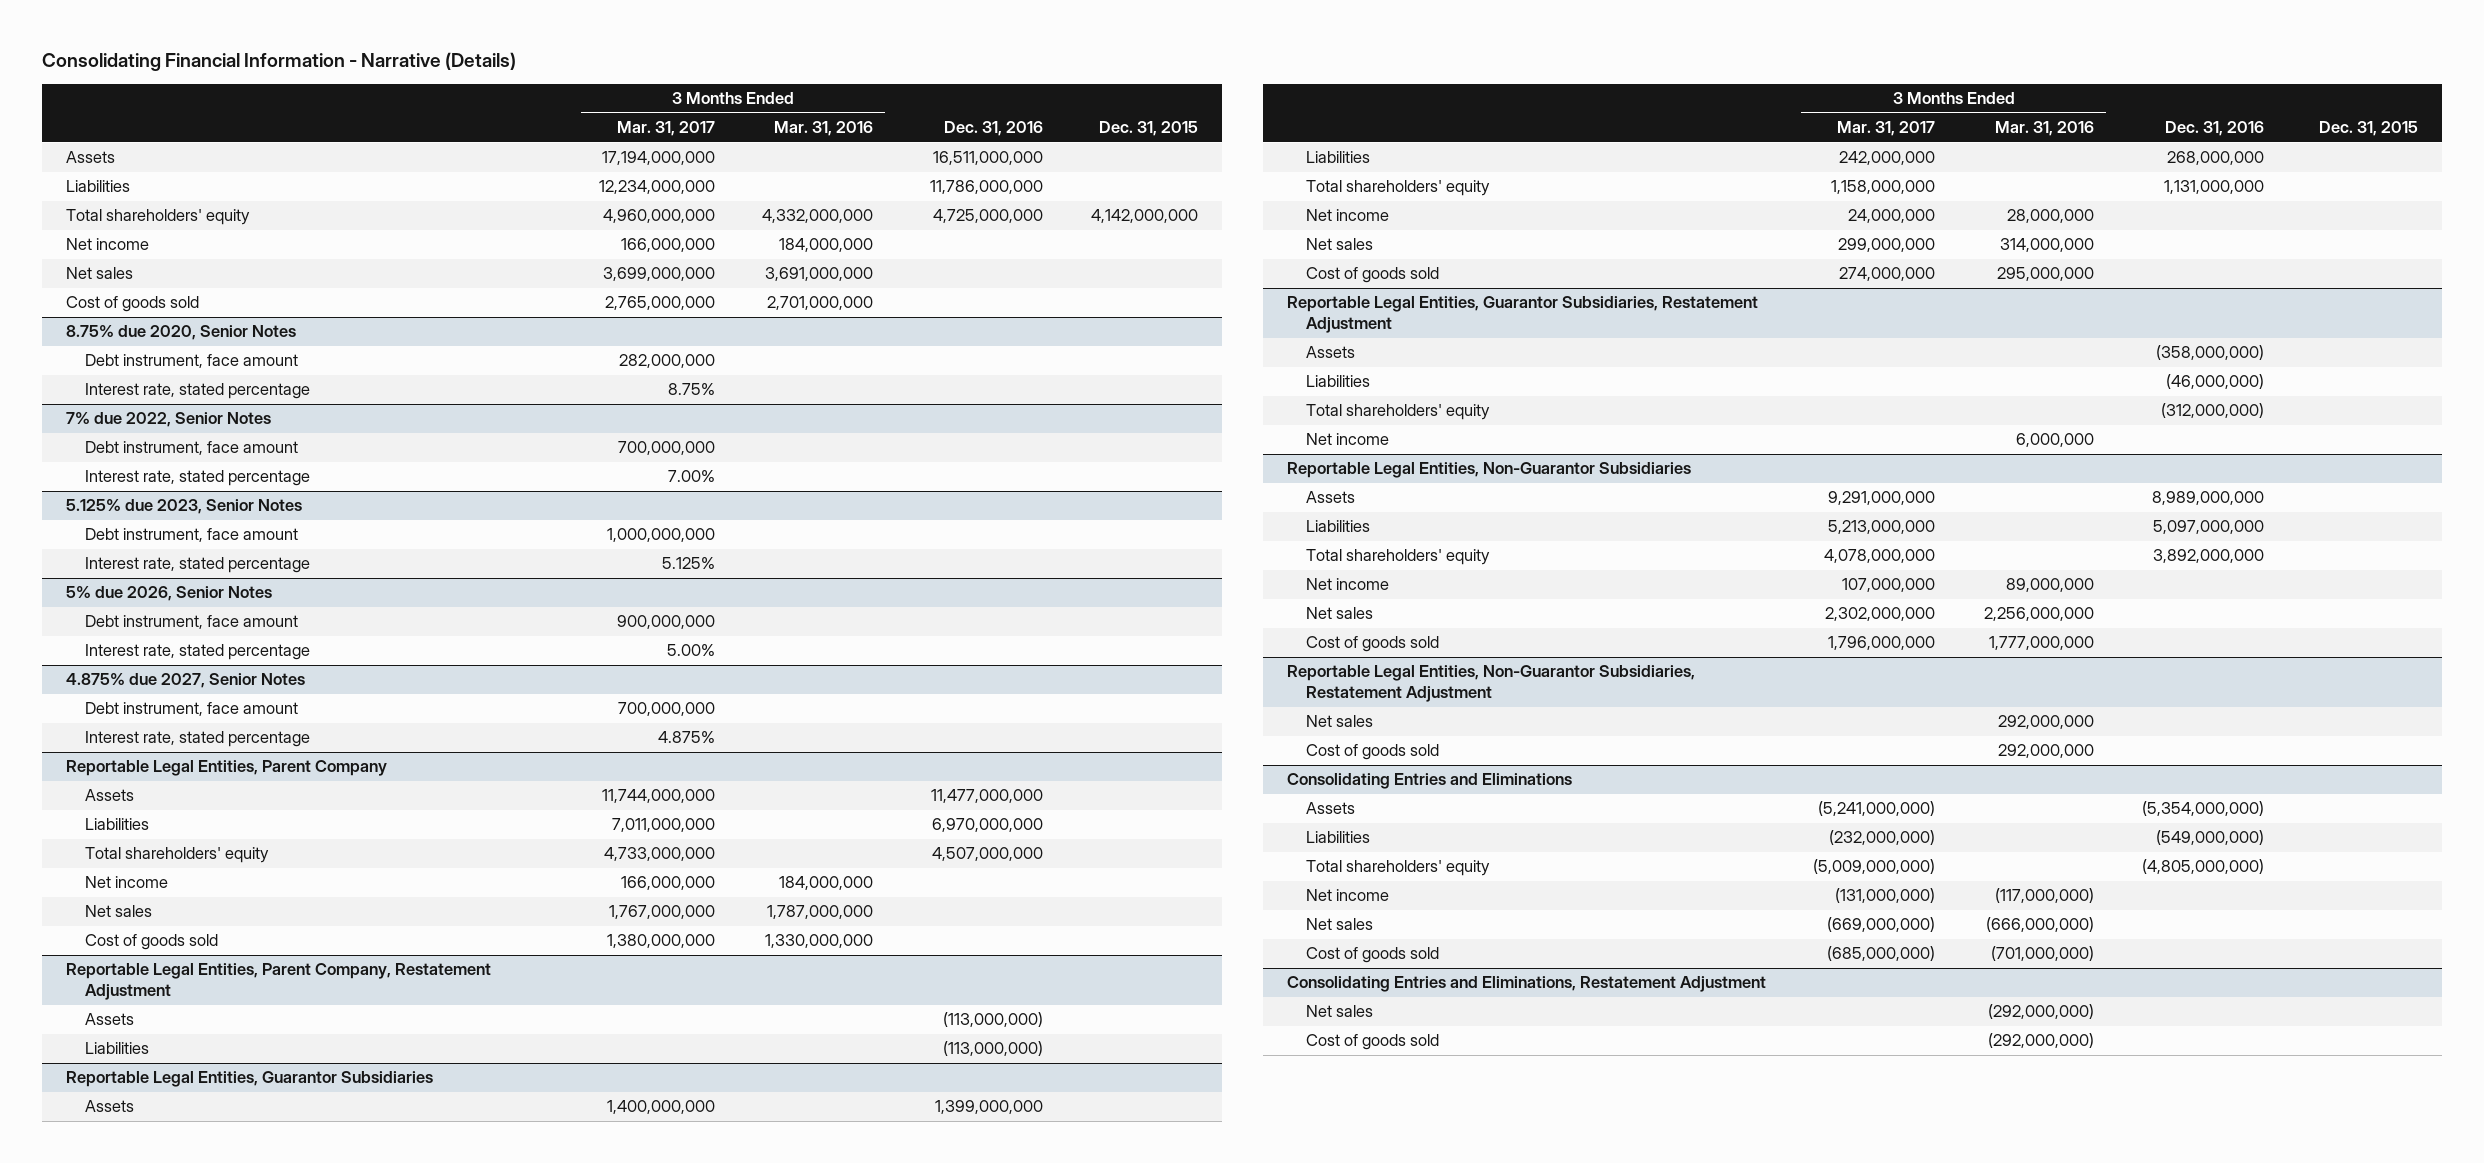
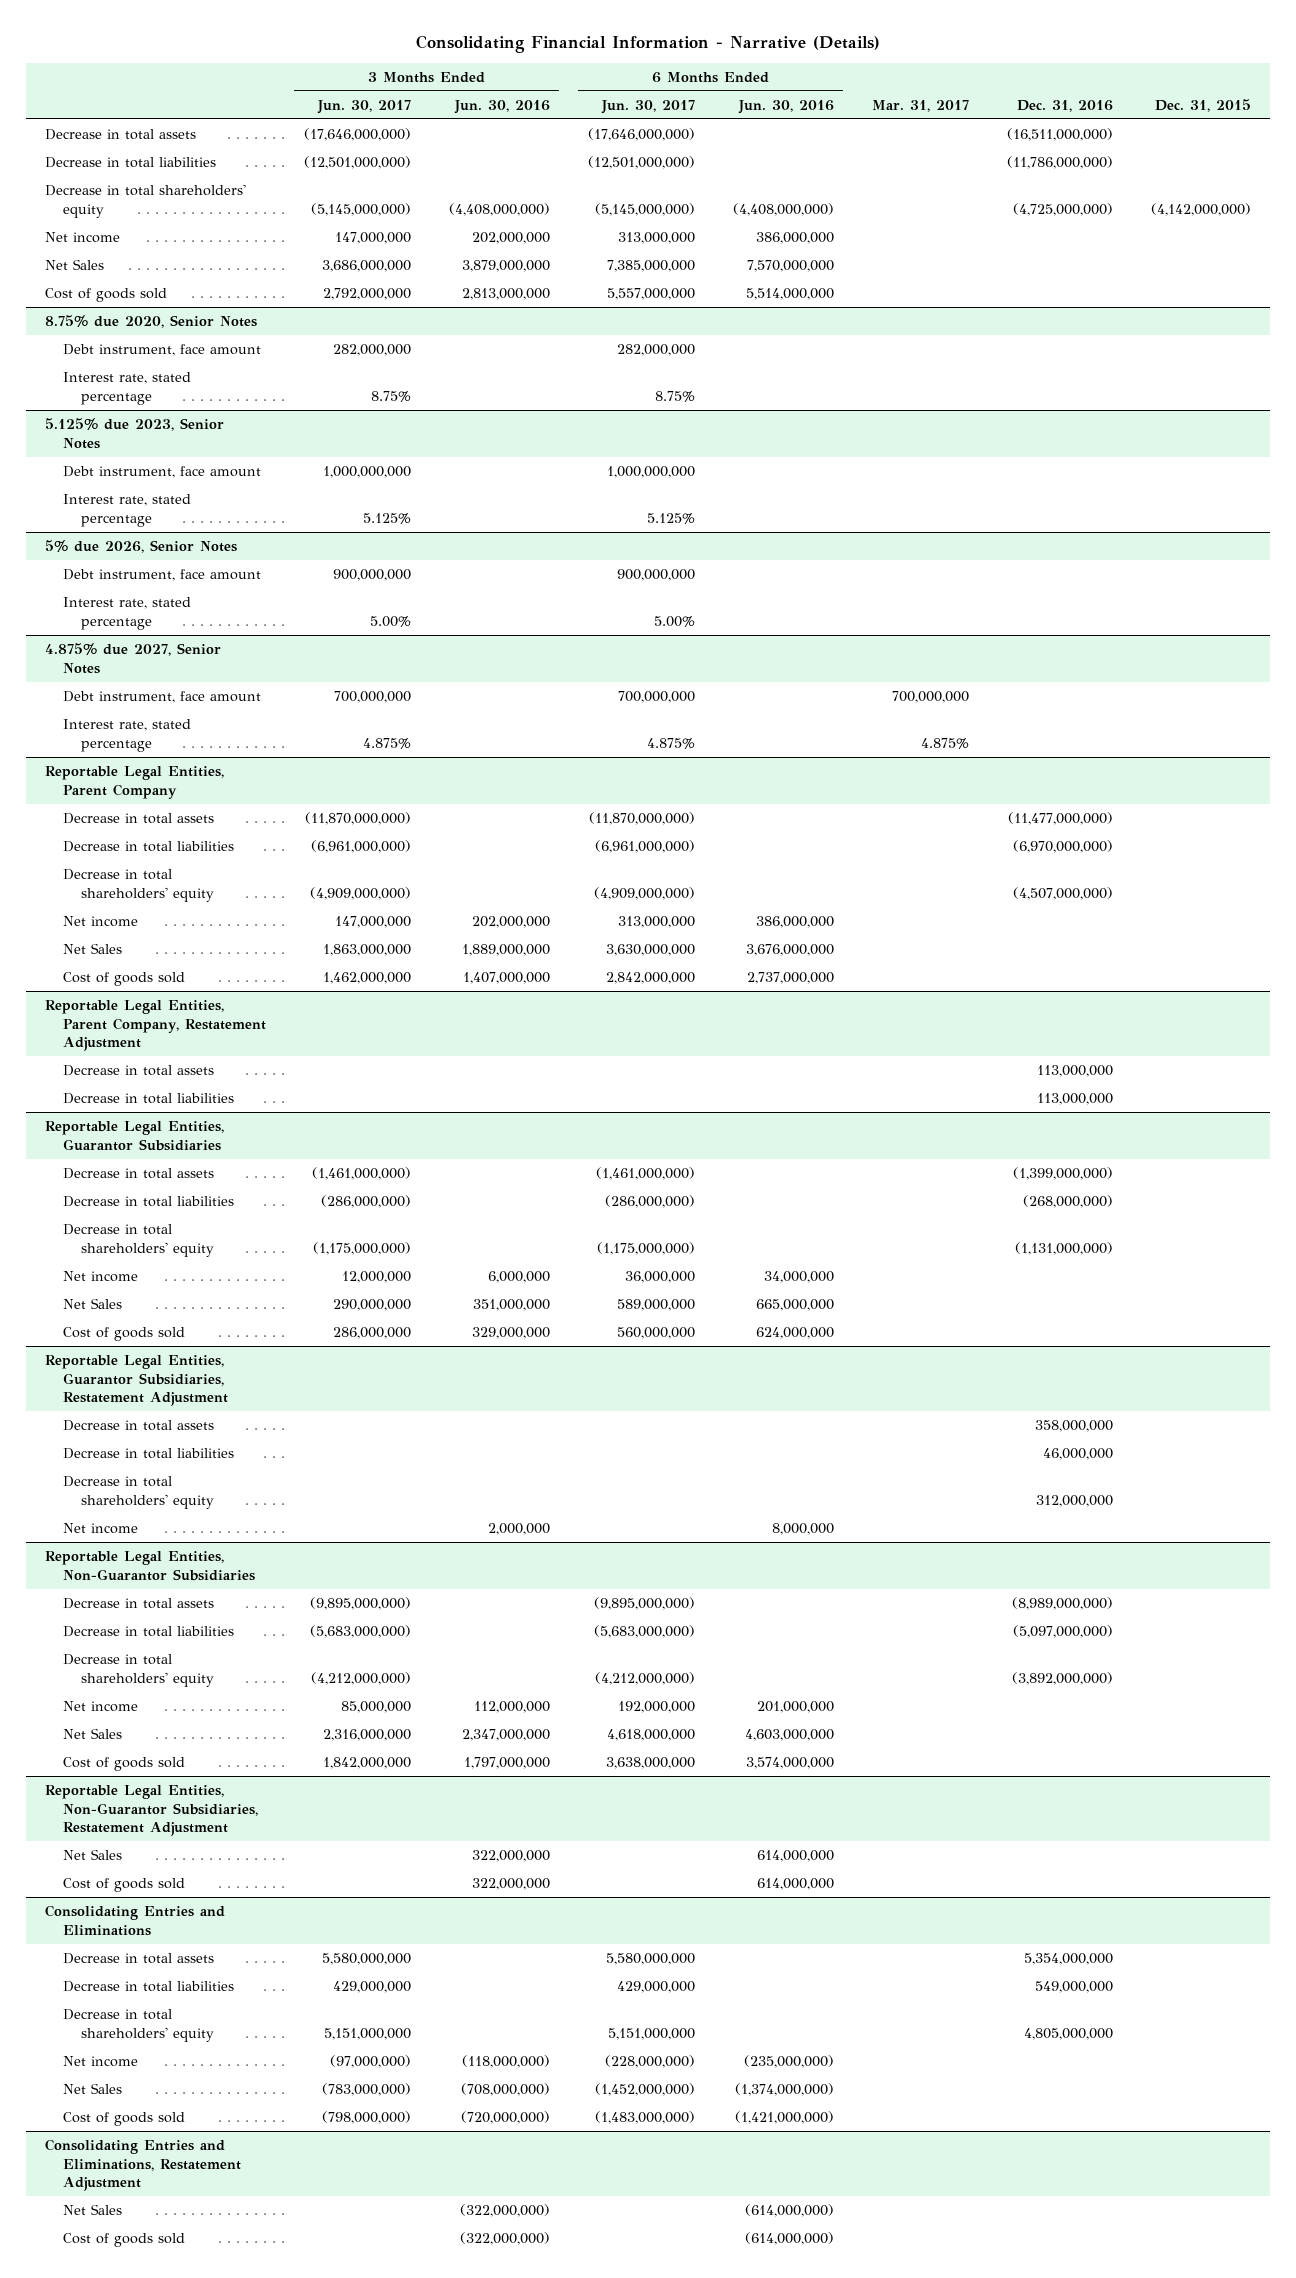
- | 3 Months Ended Mar. 31, 2017 | 3 Months Ended Mar. 31, 2016 | Dec. 31, 2016 | Dec. 31, 2015
+ | 3 Months Ended Jun. 30, 2017 | 3 Months Ended Jun. 30, 2016 | 6 Months Ended Jun. 30, 2017 | 6 Months Ended Jun. 30, 2016 | Mar. 31, 2017 | Dec. 31, 2016 | Dec. 31, 2015
- Assets | 17,194,000,000 | | 16,511,000,000 |
- Liabilities | 12,234,000,000 | | 11,786,000,000 |
- Total shareholders' equity | 4,960,000,000 | 4,332,000,000 | 4,725,000,000 | 4,142,000,000
+ Decrease in total assets | (17,646,000,000) | | (17,646,000,000) | | | (16,511,000,000) |
+ Decrease in total liabilities | (12,501,000,000) | | (12,501,000,000) | | | (11,786,000,000) |
+ Decrease in total shareholders' equity | (5,145,000,000) | (4,408,000,000) | (5,145,000,000) | (4,408,000,000) | | (4,725,000,000) | (4,142,000,000)
- Net sales | 3,699,000,000 | 3,691,000,000 | |
+ Net Sales | 3,686,000,000 | 3,879,000,000 | 7,385,000,000 | 7,570,000,000 | | |
- 7% due 2022, Senior Notes
- Debt instrument, face amount | 700,000,000 | | |
- Interest rate, stated percentage | 7.00% | | |
@ Reportable Legal Entities, Parent Company
- Assets | 11,744,000,000 | | 11,477,000,000 |
- Liabilities | 7,011,000,000 | | 6,970,000,000 |
- Total shareholders' equity | 4,733,000,000 | | 4,507,000,000 |
+ Decrease in total assets | (11,870,000,000) | | (11,870,000,000) | | | (11,477,000,000) |
+ Decrease in total liabilities | (6,961,000,000) | | (6,961,000,000) | | | (6,970,000,000) |
+ Decrease in total shareholders' equity | (4,909,000,000) | | (4,909,000,000) | | | (4,507,000,000) |
- Net sales | 1,767,000,000 | 1,787,000,000 | |
+ Net Sales | 1,863,000,000 | 1,889,000,000 | 3,630,000,000 | 3,676,000,000 | | |
@ Reportable Legal Entities, Parent Company, Restatement Adjustment
- Assets | | | (113,000,000) |
- Liabilities | | | (113,000,000) |
+ Decrease in total assets | | | | | | 113,000,000 |
+ Decrease in total liabilities | | | | | | 113,000,000 |
@ Reportable Legal Entities, Guarantor Subsidiaries
- Assets | 1,400,000,000 | | 1,399,000,000 |
- Liabilities | 242,000,000 | | 268,000,000 |
- Total shareholders' equity | 1,158,000,000 | | 1,131,000,000 |
+ Decrease in total assets | (1,461,000,000) | | (1,461,000,000) | | | (1,399,000,000) |
+ Decrease in total liabilities | (286,000,000) | | (286,000,000) | | | (268,000,000) |
+ Decrease in total shareholders' equity | (1,175,000,000) | | (1,175,000,000) | | | (1,131,000,000) |
- Net sales | 299,000,000 | 314,000,000 | |
+ Net Sales | 290,000,000 | 351,000,000 | 589,000,000 | 665,000,000 | | |
@ Reportable Legal Entities, Guarantor Subsidiaries, Restatement Adjustment
- Assets | | | (358,000,000) |
- Liabilities | | | (46,000,000) |
- Total shareholders' equity | | | (312,000,000) |
+ Decrease in total assets | | | | | | 358,000,000 |
+ Decrease in total liabilities | | | | | | 46,000,000 |
+ Decrease in total shareholders' equity | | | | | | 312,000,000 |
@ Reportable Legal Entities, Non-Guarantor Subsidiaries
- Assets | 9,291,000,000 | | 8,989,000,000 |
- Liabilities | 5,213,000,000 | | 5,097,000,000 |
- Total shareholders' equity | 4,078,000,000 | | 3,892,000,000 |
+ Decrease in total assets | (9,895,000,000) | | (9,895,000,000) | | | (8,989,000,000) |
+ Decrease in total liabilities | (5,683,000,000) | | (5,683,000,000) | | | (5,097,000,000) |
+ Decrease in total shareholders' equity | (4,212,000,000) | | (4,212,000,000) | | | (3,892,000,000) |
- Net sales | 2,302,000,000 | 2,256,000,000 | |
+ Net Sales | 2,316,000,000 | 2,347,000,000 | 4,618,000,000 | 4,603,000,000 | | |
@ Reportable Legal Entities, Non-Guarantor Subsidiaries, Restatement Adjustment
- Net sales | | 292,000,000 | |
+ Net Sales | | 322,000,000 | | 614,000,000 | | |
@ Consolidating Entries and Eliminations
- Assets | (5,241,000,000) | | (5,354,000,000) |
- Liabilities | (232,000,000) | | (549,000,000) |
- Total shareholders' equity | (5,009,000,000) | | (4,805,000,000) |
+ Decrease in total assets | 5,580,000,000 | | 5,580,000,000 | | | 5,354,000,000 |
+ Decrease in total liabilities | 429,000,000 | | 429,000,000 | | | 549,000,000 |
+ Decrease in total shareholders' equity | 5,151,000,000 | | 5,151,000,000 | | | 4,805,000,000 |
- Net sales | (669,000,000) | (666,000,000) | |
+ Net Sales | (783,000,000) | (708,000,000) | (1,452,000,000) | (1,374,000,000) | | |
@ Consolidating Entries and Eliminations, Restatement Adjustment
- Net sales | | (292,000,000) | |
+ Net Sales | | (322,000,000) | | (614,000,000) | | |

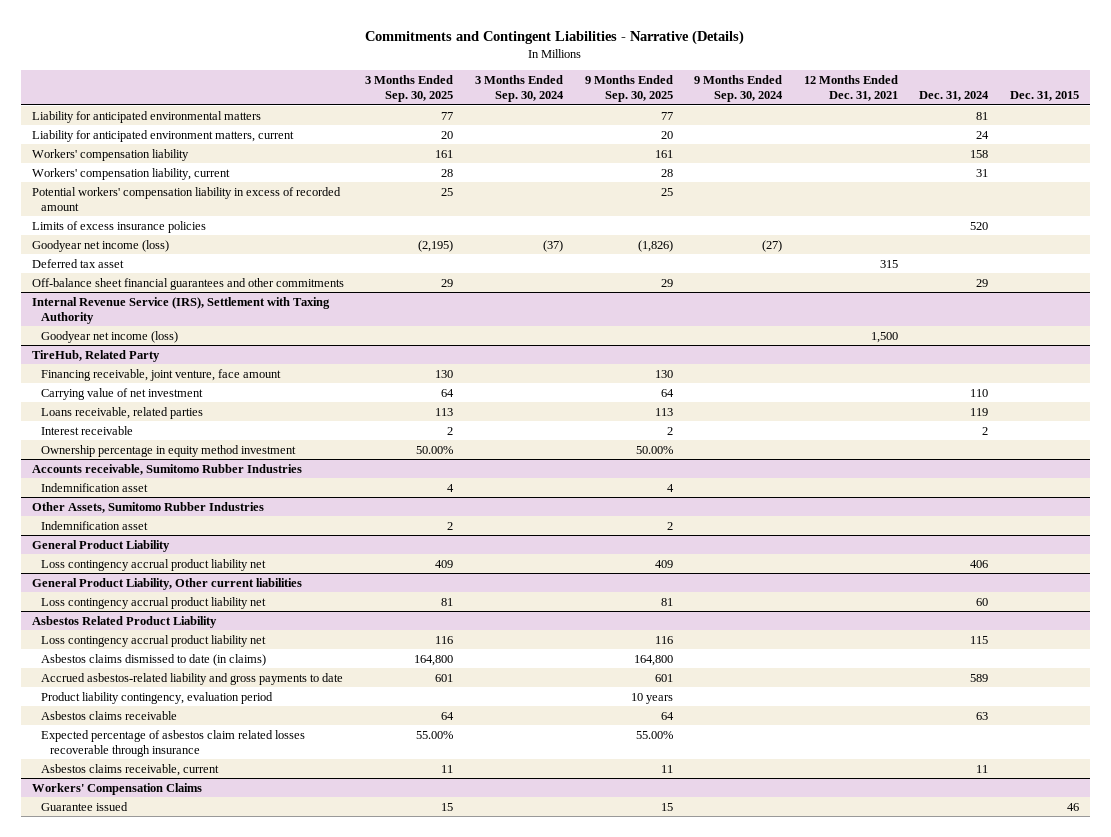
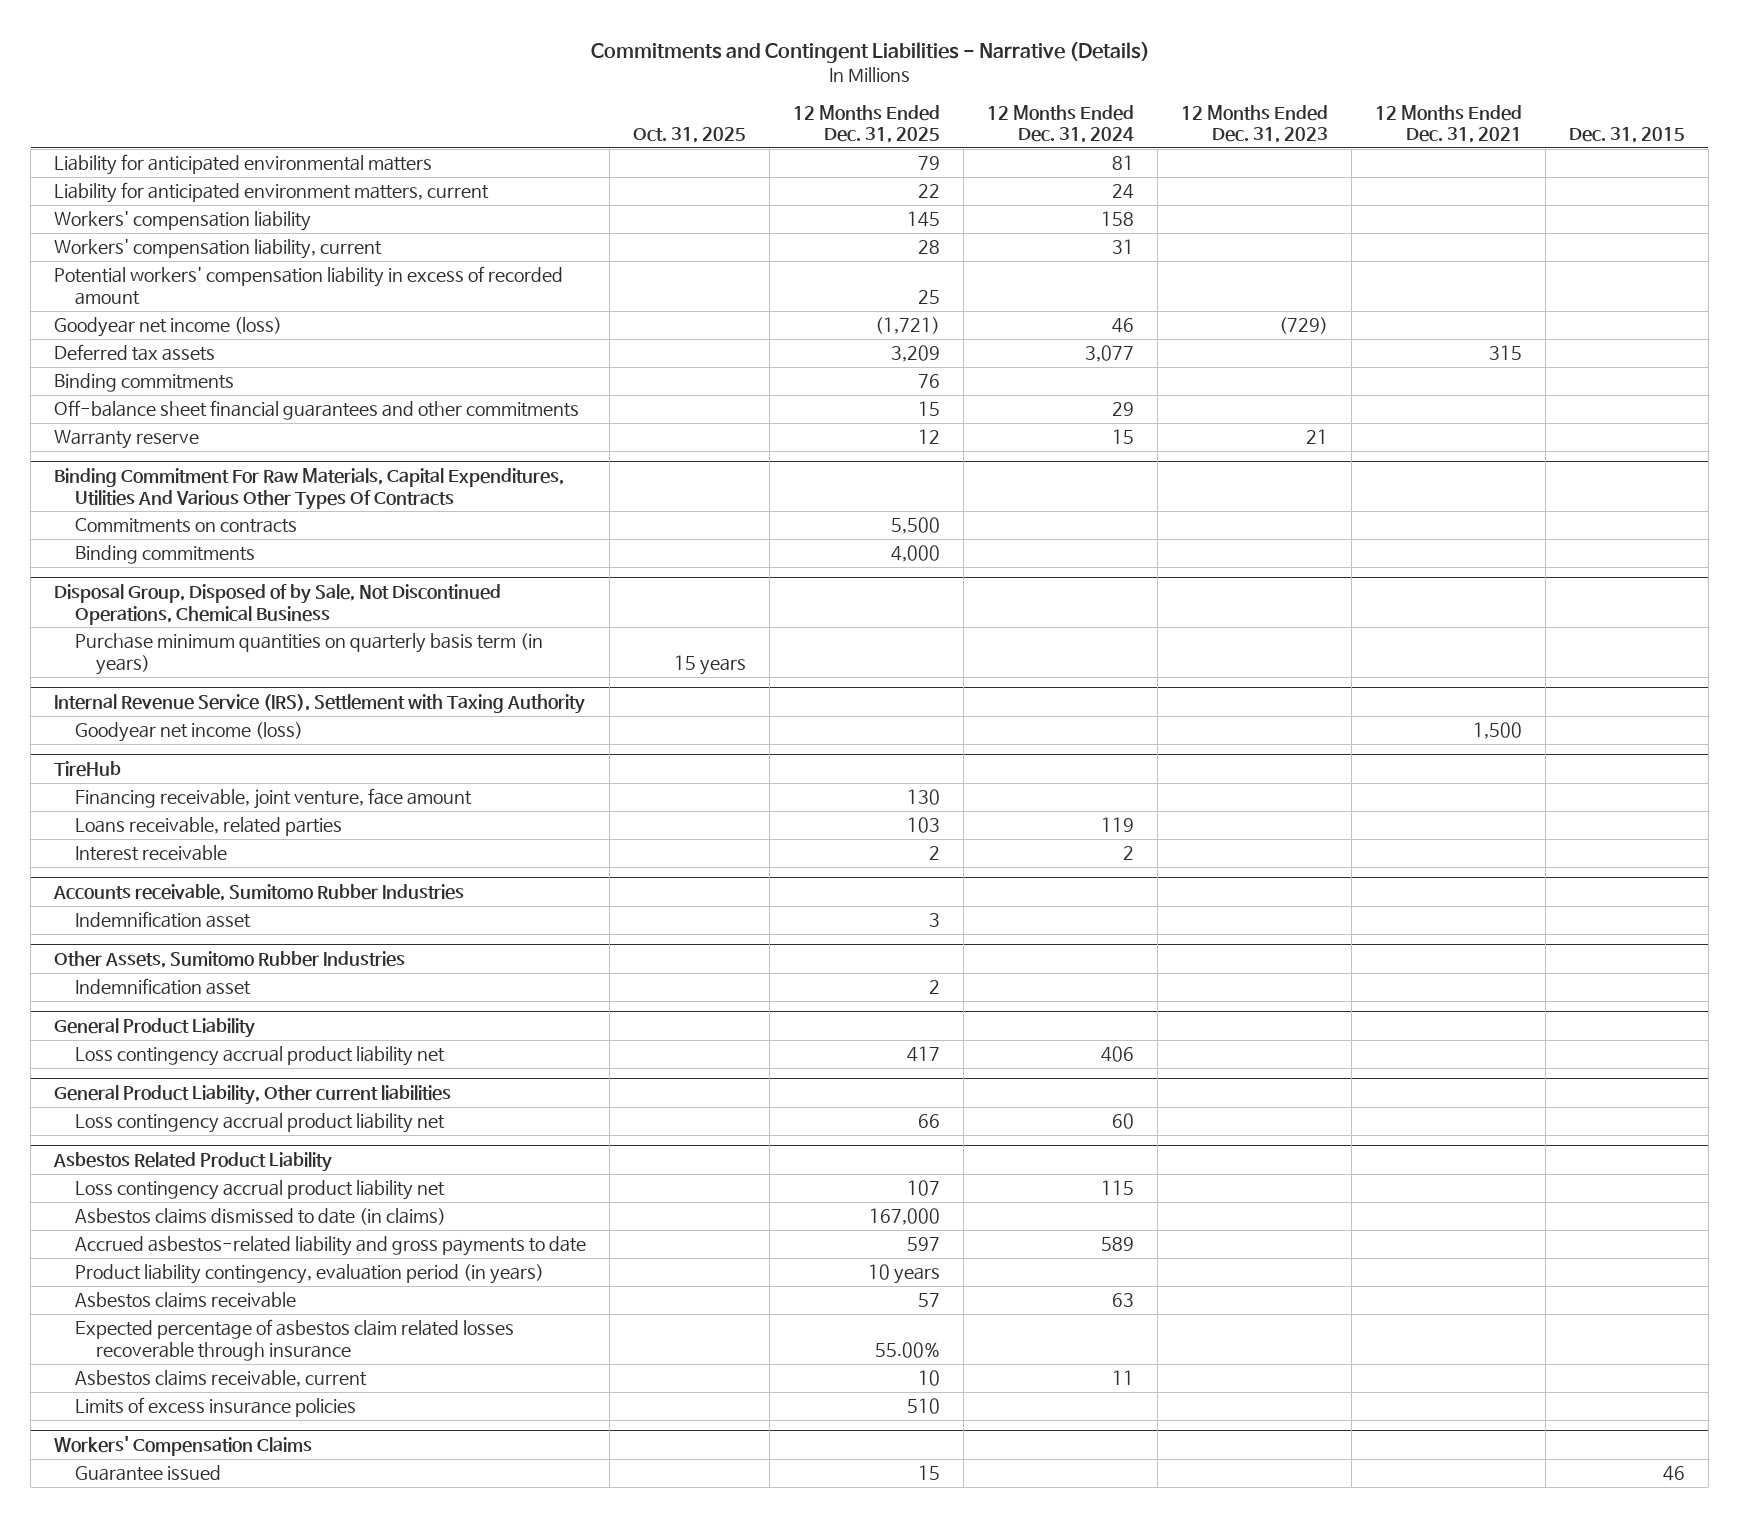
- | 3 Months Ended Sep. 30, 2025 | 3 Months Ended Sep. 30, 2024 | 9 Months Ended Sep. 30, 2025 | 9 Months Ended Sep. 30, 2024 | 12 Months Ended Dec. 31, 2021 | Dec. 31, 2024 | Dec. 31, 2015
+ | Oct. 31, 2025 | 12 Months Ended Dec. 31, 2025 | 12 Months Ended Dec. 31, 2024 | 12 Months Ended Dec. 31, 2023 | 12 Months Ended Dec. 31, 2021 | Dec. 31, 2015
- Limits of excess insurance policies | | | | | | 520 |
- Deferred tax asset | | | | | 315 | |
+ Deferred tax assets | | 3,209 | 3,077 | | 315 |
+ Binding commitments | | 76 | | | |
+ Warranty reserve | | 12 | 15 | 21 | |
+ Binding Commitment For Raw Materials, Capital Expenditures, Utilities And Various Other Types Of Contracts
+ Commitments on contracts | | 5,500 | | | |
+ Binding commitments | | 4,000 | | | |
+ Disposal Group, Disposed of by Sale, Not Discontinued Operations, Chemical Business
+ Purchase minimum quantities on quarterly basis term (in years) | 15 years | | | | |
- TireHub, Related Party
+ TireHub
- Carrying value of net investment | 64 | | 64 | | | 110 |
- Ownership percentage in equity method investment | 50.00% | | 50.00% | | | |
@ Asbestos Related Product Liability
- Product liability contingency, evaluation period | | | 10 years | | | |
+ Product liability contingency, evaluation period (in years) | | 10 years | | | |
+ Limits of excess insurance policies | | 510 | | | |

